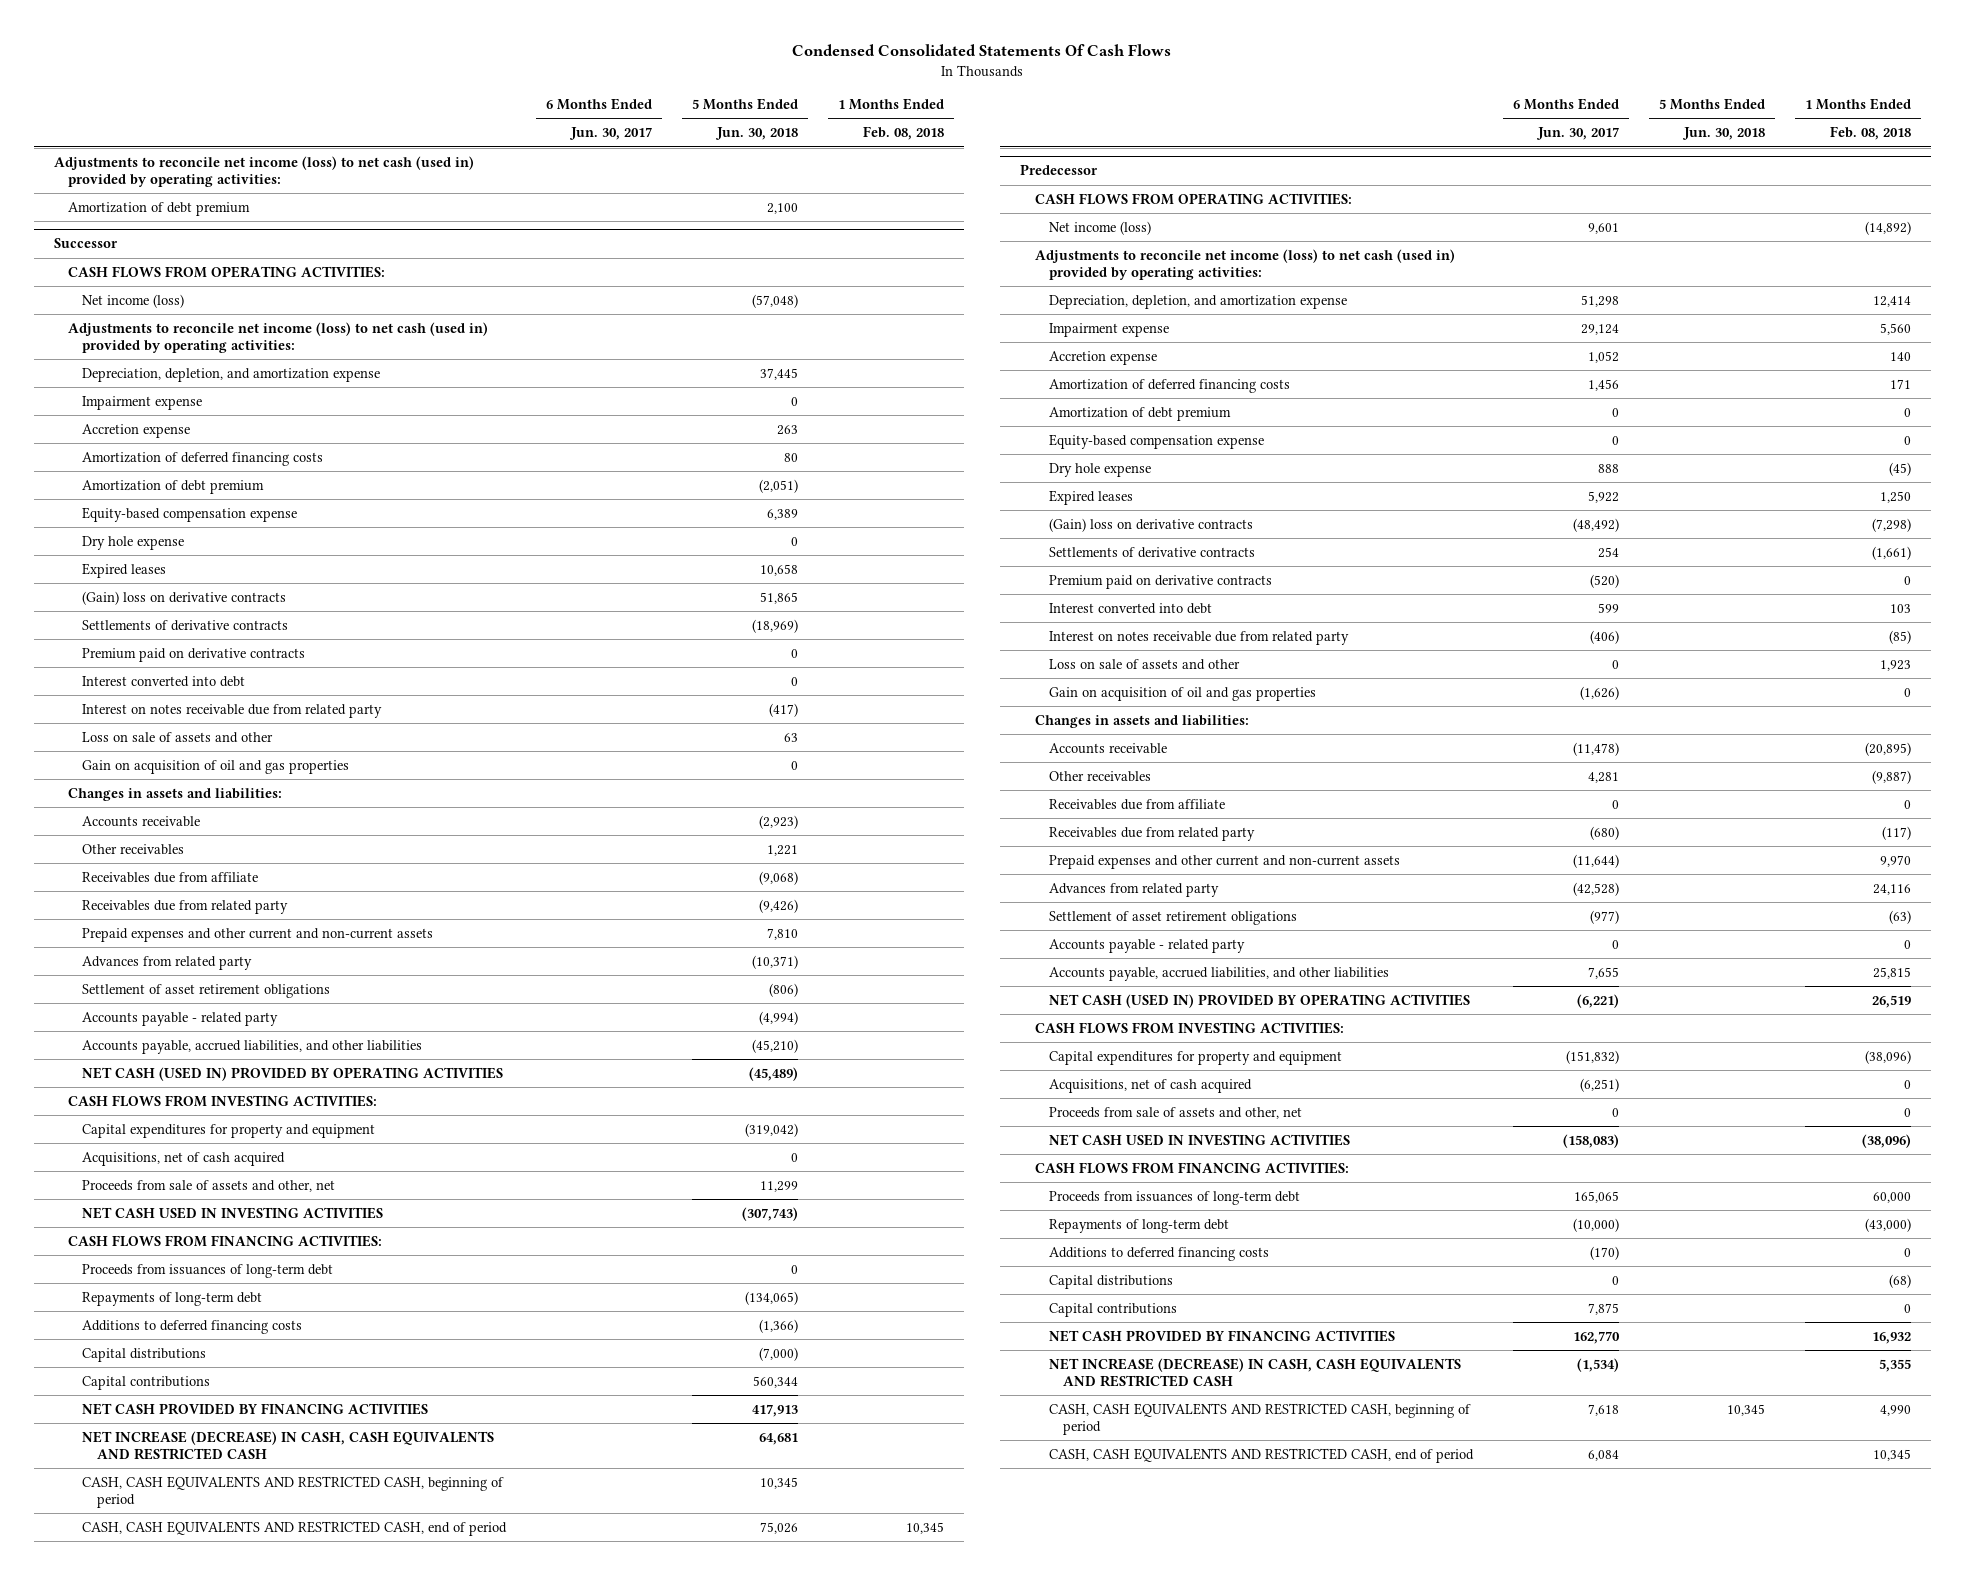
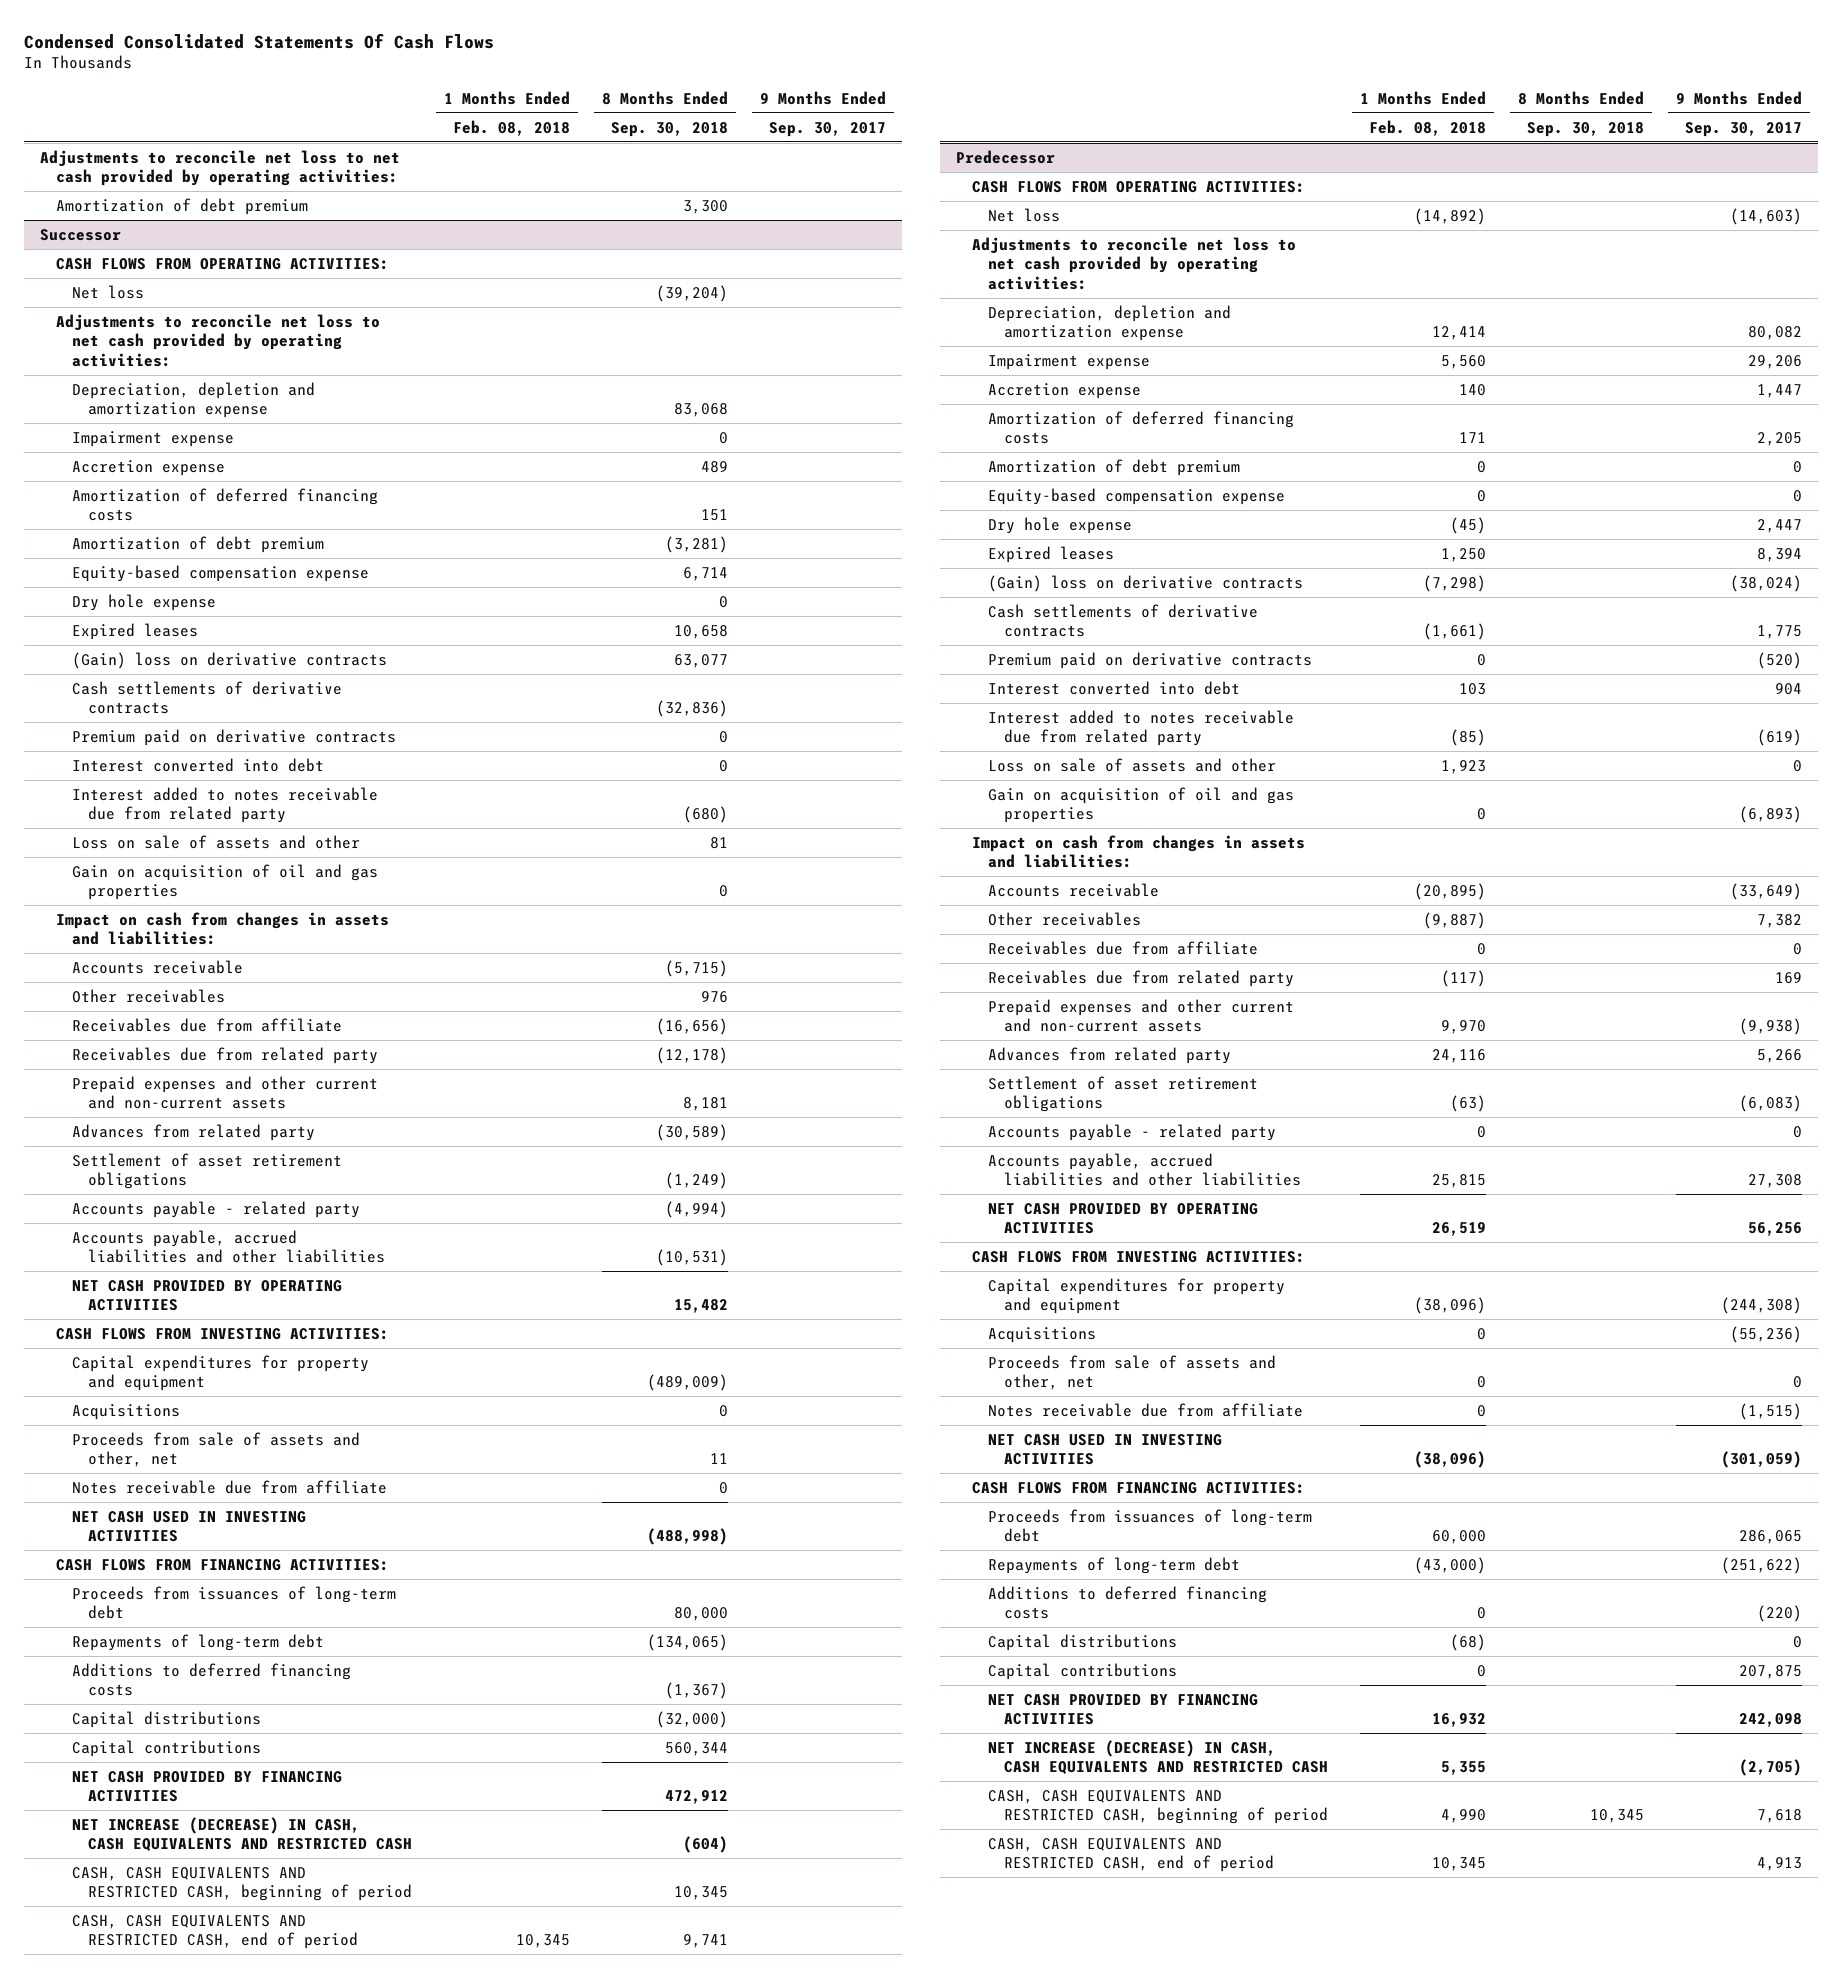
- | 6 Months Ended Jun. 30, 2017 | 5 Months Ended Jun. 30, 2018 | 1 Months Ended Feb. 08, 2018
+ | 1 Months Ended Feb. 08, 2018 | 8 Months Ended Sep. 30, 2018 | 9 Months Ended Sep. 30, 2017
- Adjustments to reconcile net income (loss) to net cash (used in) provided by operating activities:
+ Adjustments to reconcile net loss to net cash provided by operating activities:
@ Successor
- Net income (loss) | | (57,048) |
- Adjustments to reconcile net income (loss) to net cash (used in) provided by operating activities:
- Depreciation, depletion, and amortization expense | | 37,445 |
+ Net loss | | (39,204) |
+ Adjustments to reconcile net loss to net cash provided by operating activities:
+ Depreciation, depletion and amortization expense | | 83,068 |
- Settlements of derivative contracts | | (18,969) |
+ Cash settlements of derivative contracts | | (32,836) |
- Interest on notes receivable due from related party | | (417) |
+ Interest added to notes receivable due from related party | | (680) |
- Changes in assets and liabilities:
+ Impact on cash from changes in assets and liabilities:
- Accounts payable, accrued liabilities, and other liabilities | | (45,210) |
- NET CASH (USED IN) PROVIDED BY OPERATING ACTIVITIES | | (45,489) |
+ Accounts payable, accrued liabilities and other liabilities | | (10,531) |
+ NET CASH PROVIDED BY OPERATING ACTIVITIES | | 15,482 |
- Acquisitions, net of cash acquired | | 0 |
+ Acquisitions | | 0 |
+ Notes receivable due from affiliate | | 0 |
@ Predecessor
- Net income (loss) | 9,601 | | (14,892)
- Adjustments to reconcile net income (loss) to net cash (used in) provided by operating activities:
- Depreciation, depletion, and amortization expense | 51,298 | | 12,414
+ Net loss | (14,892) | | (14,603)
+ Adjustments to reconcile net loss to net cash provided by operating activities:
+ Depreciation, depletion and amortization expense | 12,414 | | 80,082
- Settlements of derivative contracts | 254 | | (1,661)
+ Cash settlements of derivative contracts | (1,661) | | 1,775
- Interest on notes receivable due from related party | (406) | | (85)
+ Interest added to notes receivable due from related party | (85) | | (619)
- Changes in assets and liabilities:
+ Impact on cash from changes in assets and liabilities:
- Accounts payable, accrued liabilities, and other liabilities | 7,655 | | 25,815
- NET CASH (USED IN) PROVIDED BY OPERATING ACTIVITIES | (6,221) | | 26,519
+ Accounts payable, accrued liabilities and other liabilities | 25,815 | | 27,308
+ NET CASH PROVIDED BY OPERATING ACTIVITIES | 26,519 | | 56,256
- Acquisitions, net of cash acquired | (6,251) | | 0
+ Acquisitions | 0 | | (55,236)
+ Notes receivable due from affiliate | 0 | | (1,515)

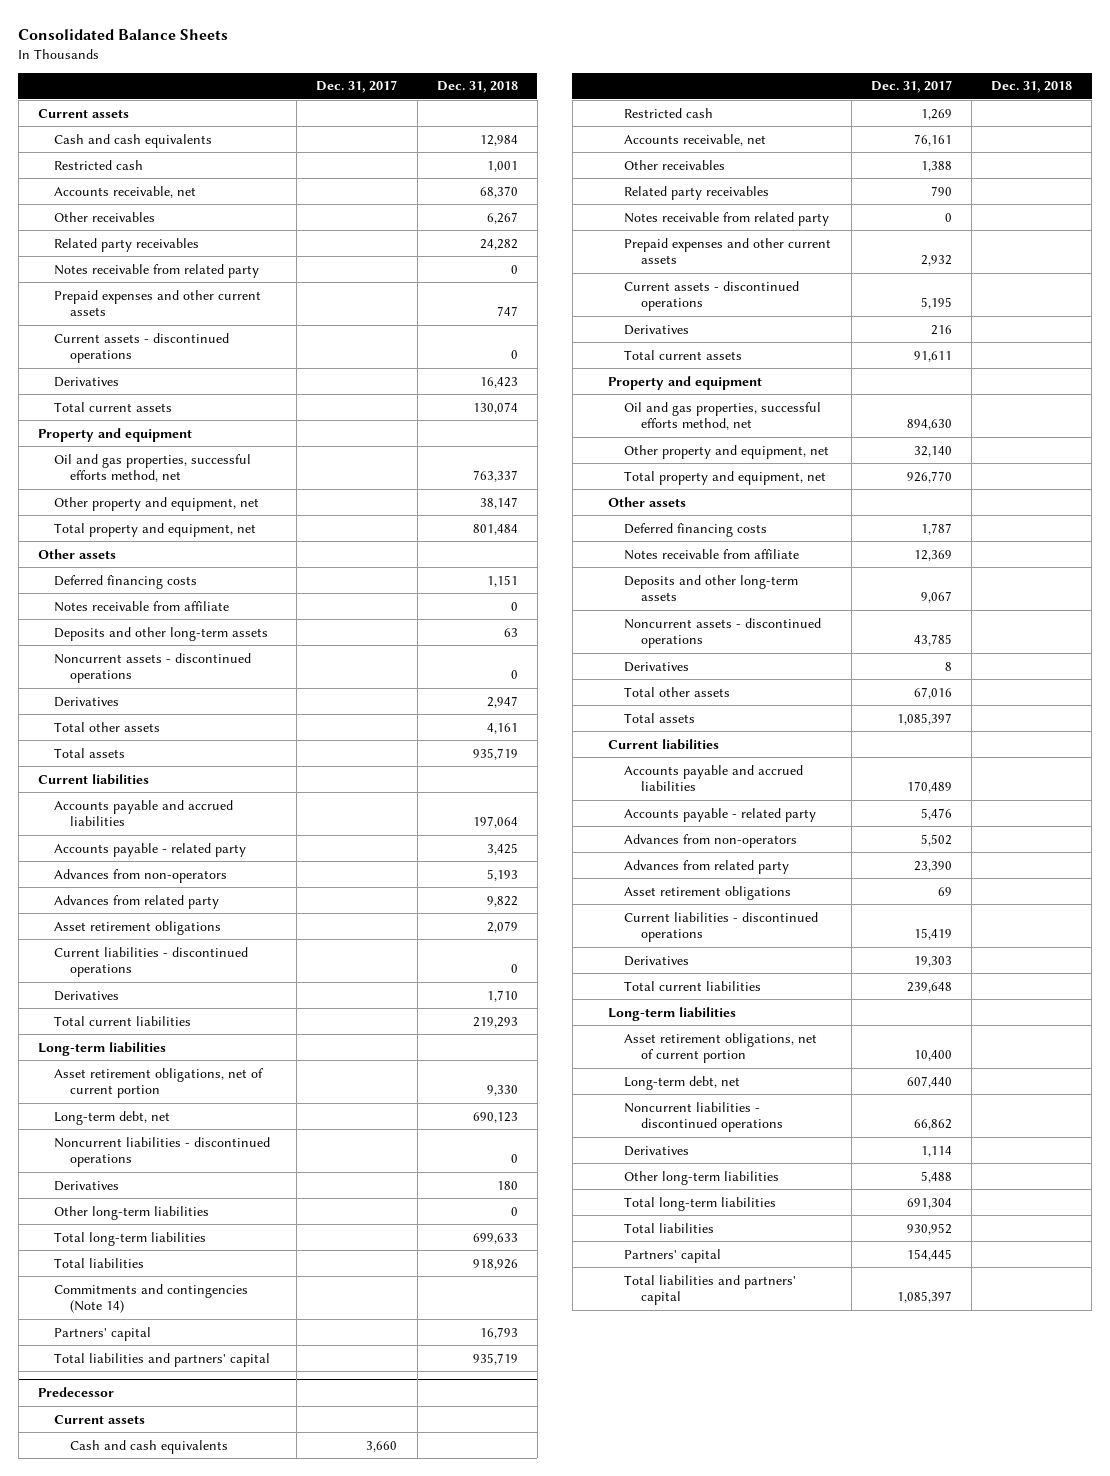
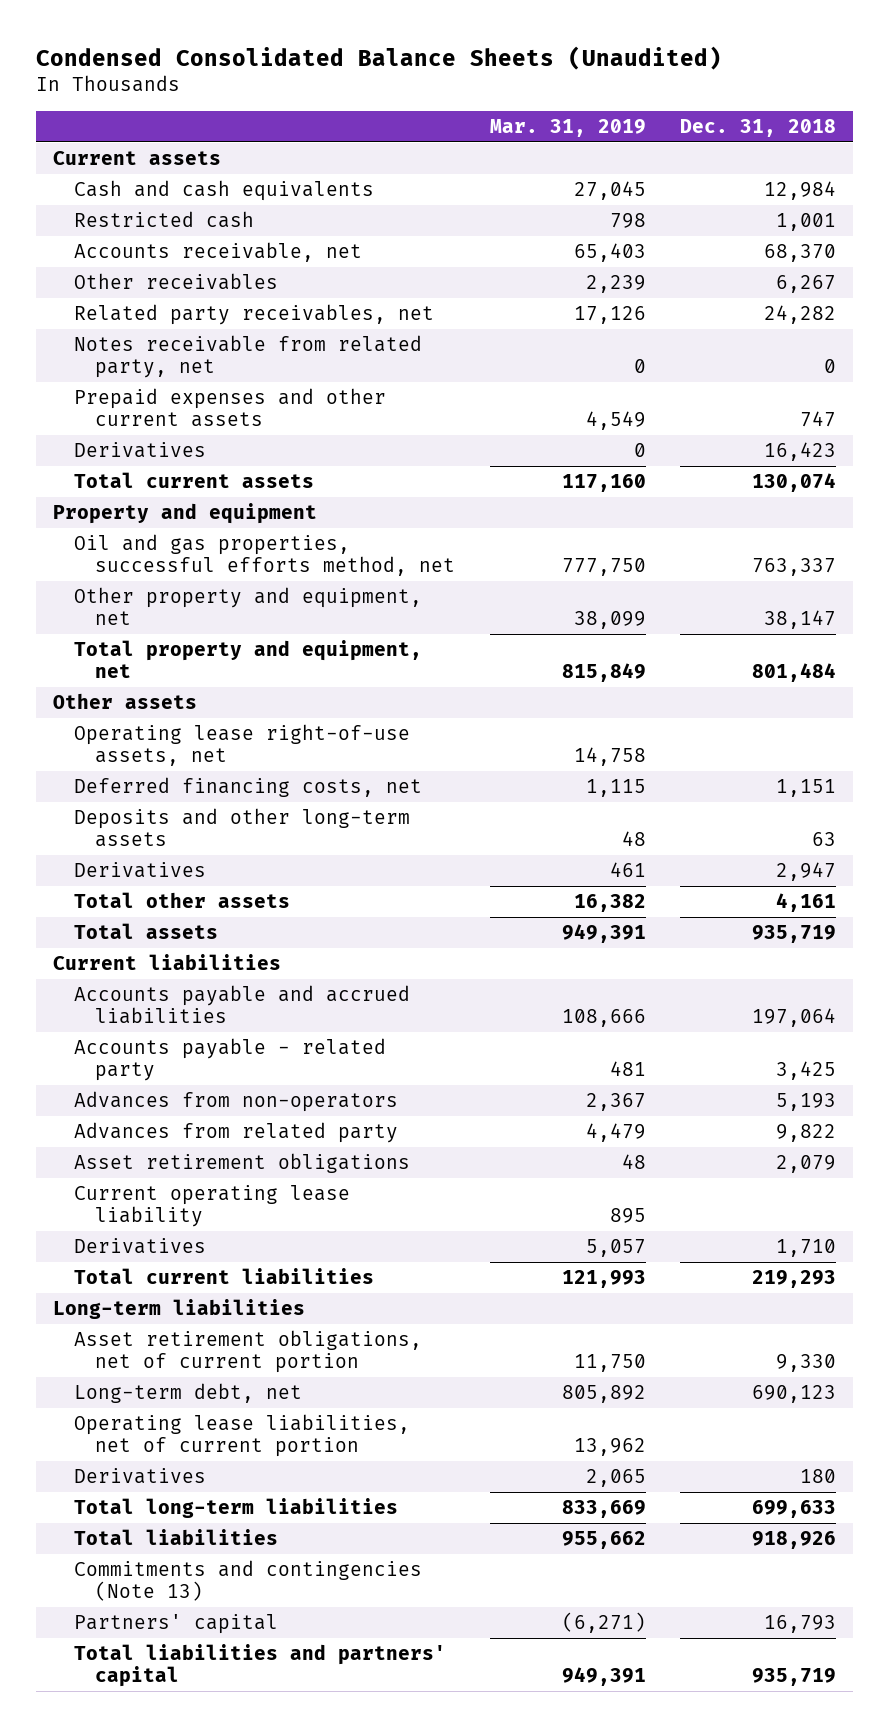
- Consolidated Balance Sheets
+ Condensed Consolidated Balance Sheets (Unaudited)
- | Dec. 31, 2017 | Dec. 31, 2018
+ | Mar. 31, 2019 | Dec. 31, 2018
- Related party receivables | | 24,282
- Notes receivable from related party | | 0
+ Related party receivables, net | 17,126 | 24,282
+ Notes receivable from related party, net | 0 | 0
- Current assets - discontinued operations | | 0
- Deferred financing costs | | 1,151
- Notes receivable from affiliate | | 0
+ Operating lease right-of-use assets, net | 14,758 |
+ Deferred financing costs, net | 1,115 | 1,151
- Noncurrent assets - discontinued operations | | 0
- Current liabilities - discontinued operations | | 0
+ Current operating lease liability | 895 |
- Noncurrent liabilities - discontinued operations | | 0
+ Operating lease liabilities, net of current portion | 13,962 |
- Other long-term liabilities | | 0
- Commitments and contingencies (Note 14)
+ Commitments and contingencies (Note 13)
- Predecessor
- Current assets
- Cash and cash equivalents | 3,660 |
- Restricted cash | 1,269 |
- Accounts receivable, net | 76,161 |
- Other receivables | 1,388 |
- Related party receivables | 790 |
- Notes receivable from related party | 0 |
- Prepaid expenses and other current assets | 2,932 |
- Current assets - discontinued operations | 5,195 |
- Derivatives | 216 |
- Total current assets | 91,611 |
- Property and equipment
- Oil and gas properties, successful efforts method, net | 894,630 |
- Other property and equipment, net | 32,140 |
- Total property and equipment, net | 926,770 |
- Other assets
- Deferred financing costs | 1,787 |
- Notes receivable from affiliate | 12,369 |
- Deposits and other long-term assets | 9,067 |
- Noncurrent assets - discontinued operations | 43,785 |
- Derivatives | 8 |
- Total other assets | 67,016 |
- Total assets | 1,085,397 |
- Current liabilities
- Accounts payable and accrued liabilities | 170,489 |
- Accounts payable - related party | 5,476 |
- Advances from non-operators | 5,502 |
- Advances from related party | 23,390 |
- Asset retirement obligations | 69 |
- Current liabilities - discontinued operations | 15,419 |
- Derivatives | 19,303 |
- Total current liabilities | 239,648 |
- Long-term liabilities
- Asset retirement obligations, net of current portion | 10,400 |
- Long-term debt, net | 607,440 |
- Noncurrent liabilities - discontinued operations | 66,862 |
- Derivatives | 1,114 |
- Other long-term liabilities | 5,488 |
- Total long-term liabilities | 691,304 |
- Total liabilities | 930,952 |
- Partners' capital | 154,445 |
- Total liabilities and partners' capital | 1,085,397 |

